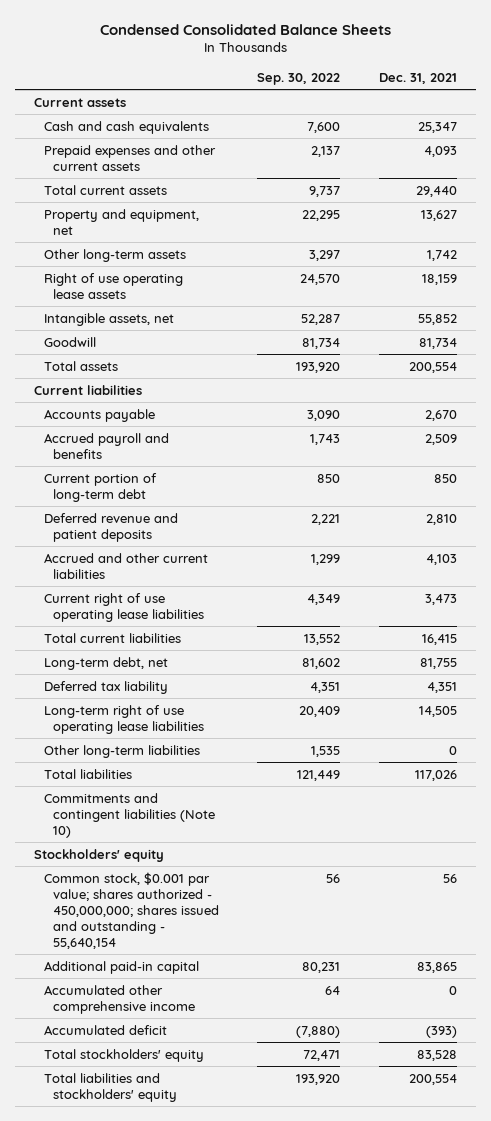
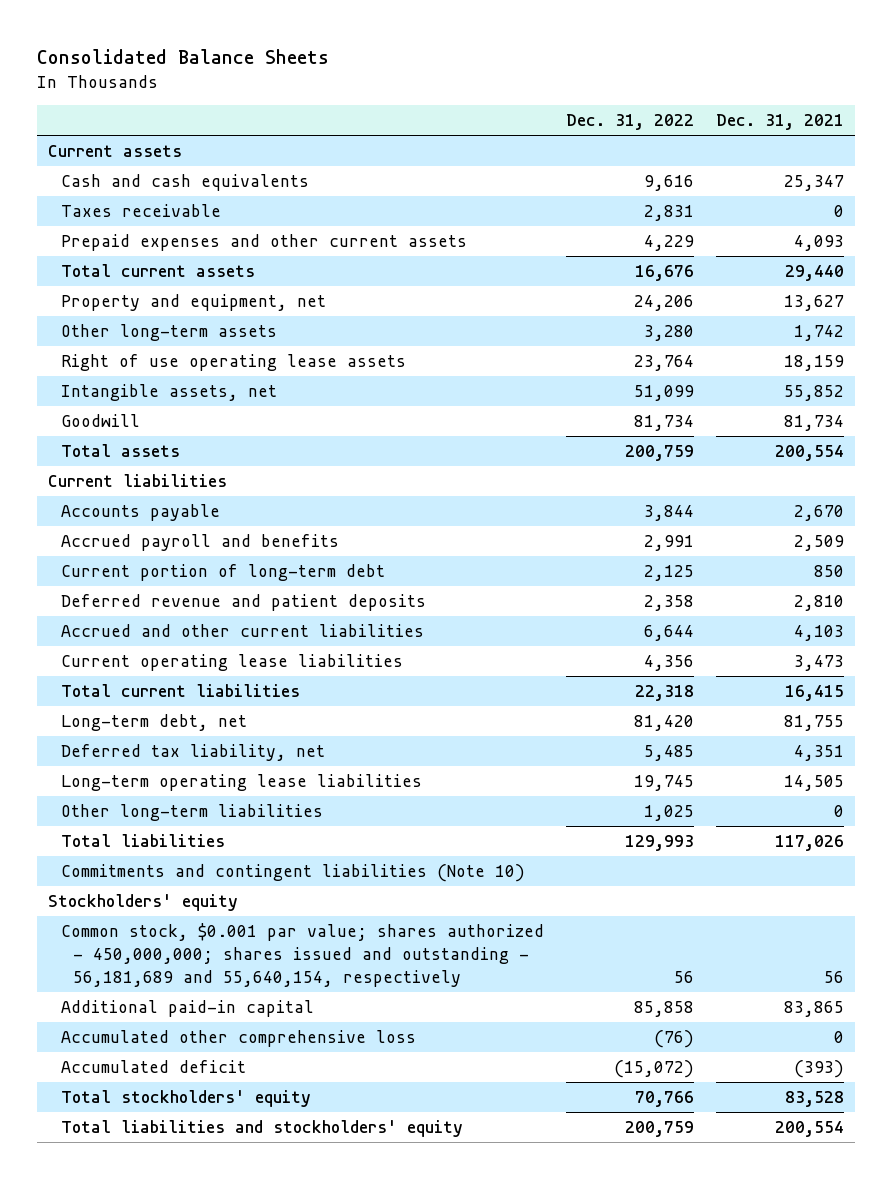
- Condensed Consolidated Balance Sheets
+ Consolidated Balance Sheets
- | Sep. 30, 2022 | Dec. 31, 2021
+ | Dec. 31, 2022 | Dec. 31, 2021
+ Taxes receivable | 2,831 | 0
- Current right of use operating lease liabilities | 4,349 | 3,473
+ Current operating lease liabilities | 4,356 | 3,473
- Deferred tax liability | 4,351 | 4,351
- Long-term right of use operating lease liabilities | 20,409 | 14,505
+ Deferred tax liability, net | 5,485 | 4,351
+ Long-term operating lease liabilities | 19,745 | 14,505
- Common stock, $0.001 par value; shares authorized - 450,000,000; shares issued and outstanding - 55,640,154 | 56 | 56
+ Common stock, $0.001 par value; shares authorized - 450,000,000; shares issued and outstanding - 56,181,689 and 55,640,154, respectively | 56 | 56
- Accumulated other comprehensive income | 64 | 0
+ Accumulated other comprehensive loss | (76) | 0

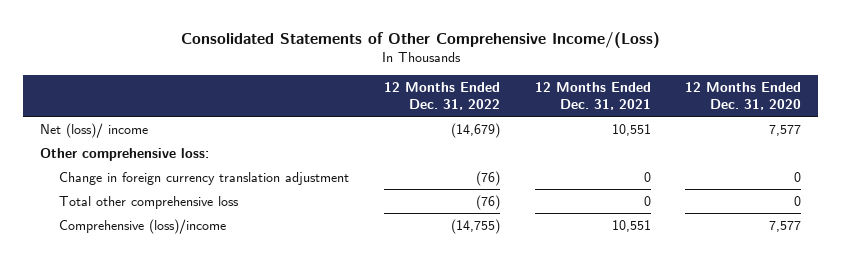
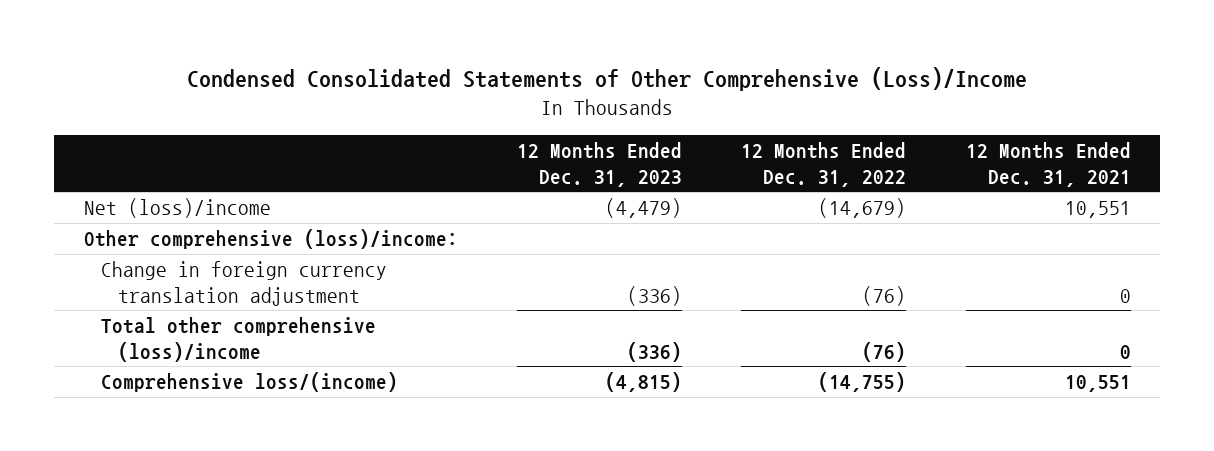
- Consolidated Statements of Other Comprehensive Income/(Loss)
+ Condensed Consolidated Statements of Other Comprehensive (Loss)/Income
- | 12 Months Ended Dec. 31, 2022 | 12 Months Ended Dec. 31, 2021 | 12 Months Ended Dec. 31, 2020
+ | 12 Months Ended Dec. 31, 2023 | 12 Months Ended Dec. 31, 2022 | 12 Months Ended Dec. 31, 2021
- Net (loss)/ income | (14,679) | 10,551 | 7,577
- Other comprehensive loss:
+ Net (loss)/income | (4,479) | (14,679) | 10,551
+ Other comprehensive (loss)/income:
- Total other comprehensive loss | (76) | 0 | 0
- Comprehensive (loss)/income | (14,755) | 10,551 | 7,577
+ Total other comprehensive (loss)/income | (336) | (76) | 0
+ Comprehensive loss/(income) | (4,815) | (14,755) | 10,551

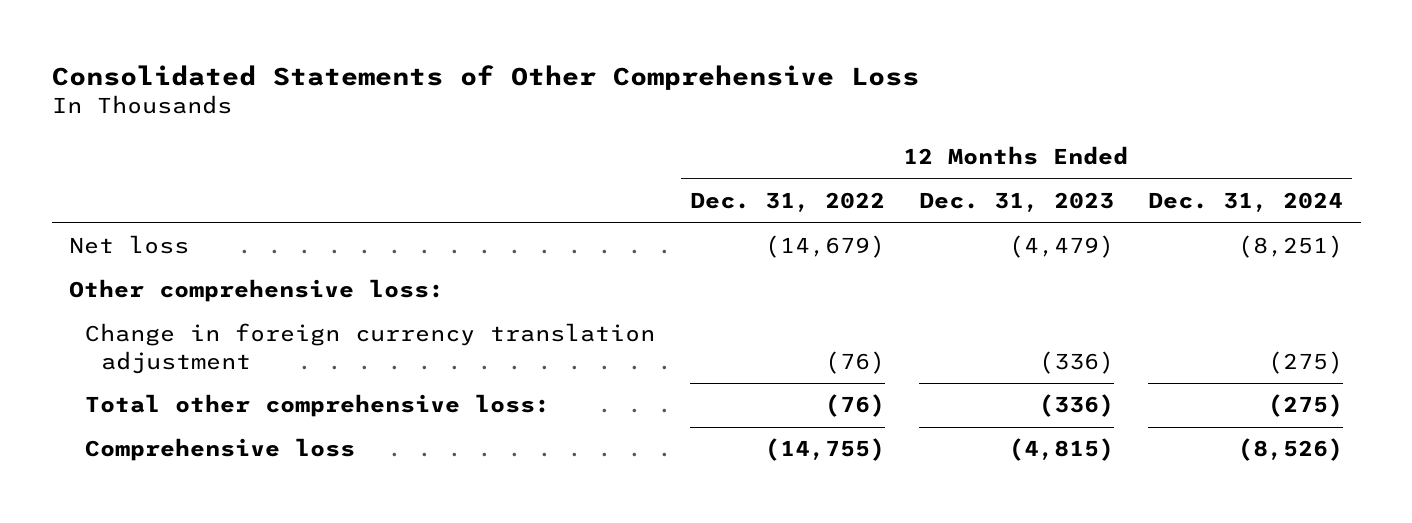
- Condensed Consolidated Statements of Other Comprehensive (Loss)/Income
+ Consolidated Statements of Other Comprehensive Loss
- | 12 Months Ended Dec. 31, 2023 | 12 Months Ended Dec. 31, 2022 | 12 Months Ended Dec. 31, 2021
+ | 12 Months Ended Dec. 31, 2022 | 12 Months Ended Dec. 31, 2023 | 12 Months Ended Dec. 31, 2024
- Net (loss)/income | (4,479) | (14,679) | 10,551
- Other comprehensive (loss)/income:
+ Net loss | (14,679) | (4,479) | (8,251)
+ Other comprehensive loss:
- Total other comprehensive (loss)/income | (336) | (76) | 0
- Comprehensive loss/(income) | (4,815) | (14,755) | 10,551
+ Total other comprehensive loss: | (76) | (336) | (275)
+ Comprehensive loss | (14,755) | (4,815) | (8,526)

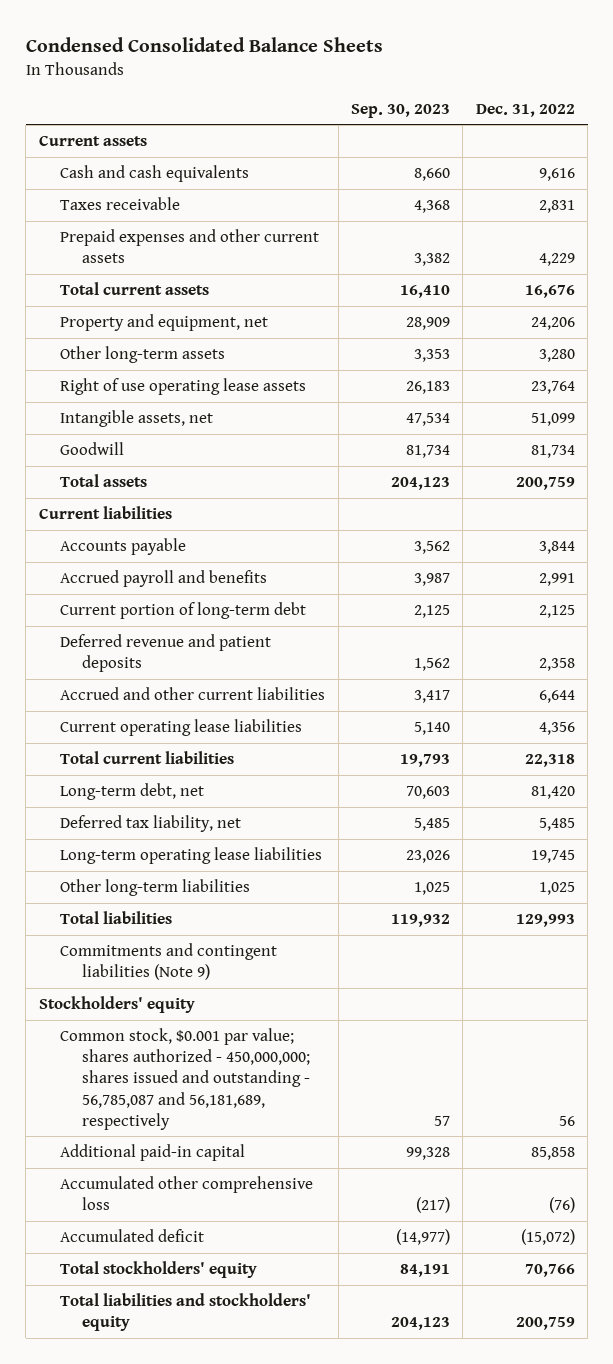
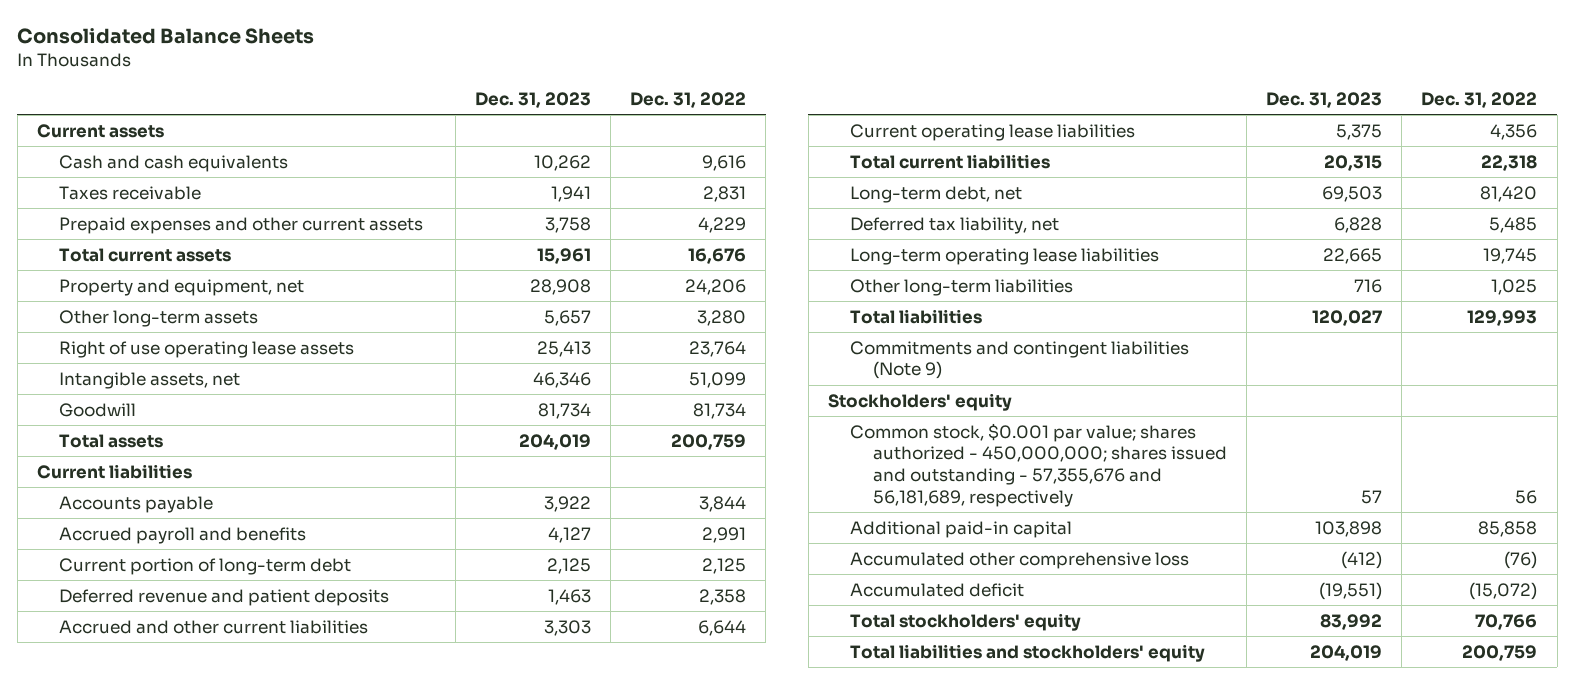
- Condensed Consolidated Balance Sheets
+ Consolidated Balance Sheets
- | Sep. 30, 2023 | Dec. 31, 2022
+ | Dec. 31, 2023 | Dec. 31, 2022
- Common stock, $0.001 par value; shares authorized - 450,000,000; shares issued and outstanding - 56,785,087 and 56,181,689, respectively | 57 | 56
+ Common stock, $0.001 par value; shares authorized - 450,000,000; shares issued and outstanding - 57,355,676 and 56,181,689, respectively | 57 | 56

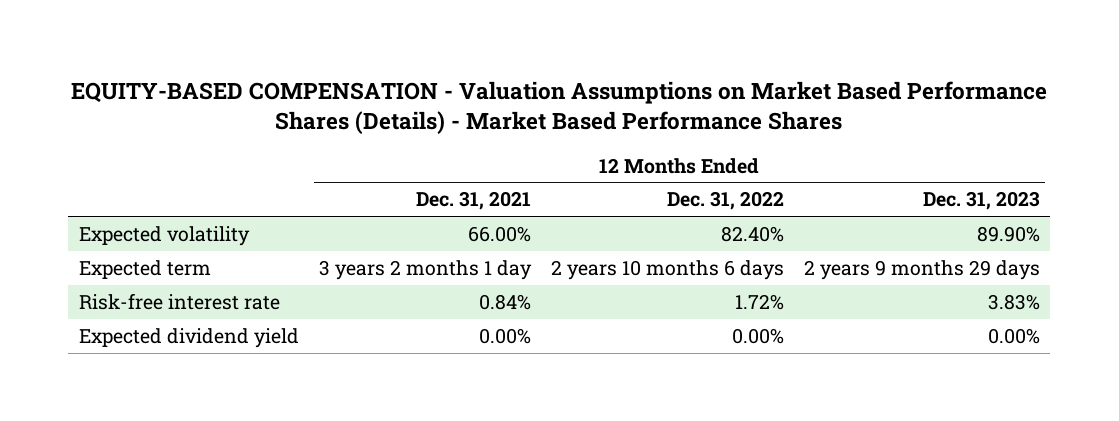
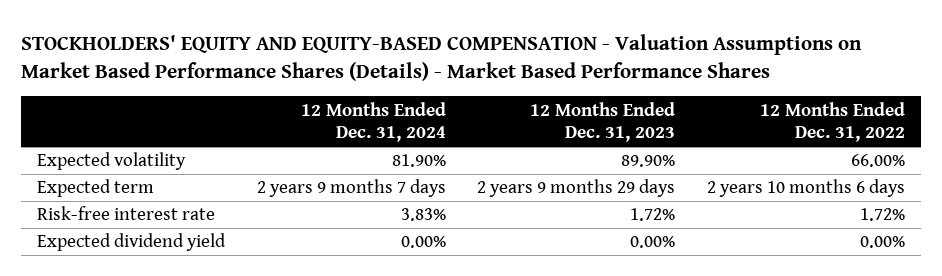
- EQUITY-BASED COMPENSATION - Valuation Assumptions on Market Based Performance Shares (Details) - Market Based Performance Shares
+ STOCKHOLDERS' EQUITY AND EQUITY-BASED COMPENSATION - Valuation Assumptions on Market Based Performance Shares (Details) - Market Based Performance Shares
- | 12 Months Ended Dec. 31, 2021 | 12 Months Ended Dec. 31, 2022 | 12 Months Ended Dec. 31, 2023
+ | 12 Months Ended Dec. 31, 2024 | 12 Months Ended Dec. 31, 2023 | 12 Months Ended Dec. 31, 2022
- Expected volatility | 66.00% | 82.40% | 89.90%
+ Expected volatility | 81.90% | 89.90% | 66.00%
- Risk-free interest rate | 0.84% | 1.72% | 3.83%
+ Risk-free interest rate | 3.83% | 1.72% | 1.72%

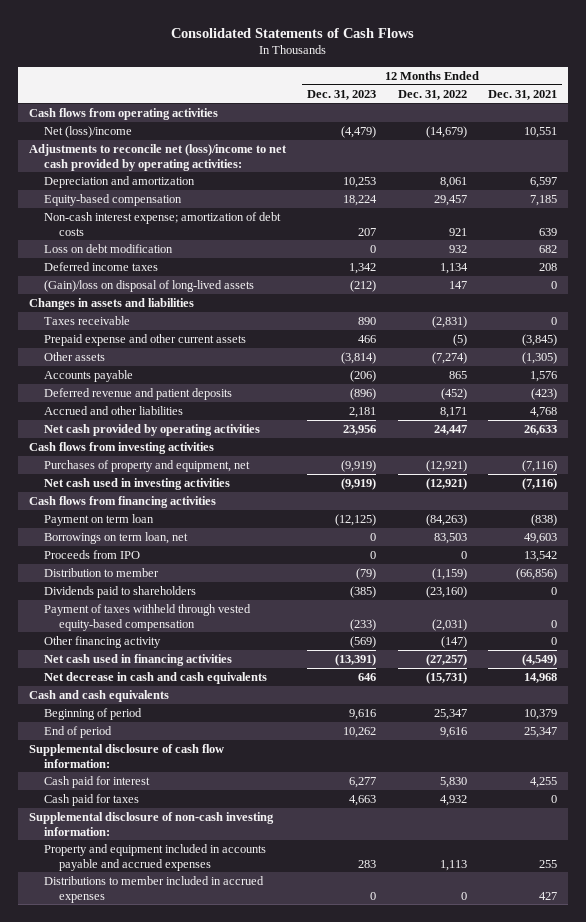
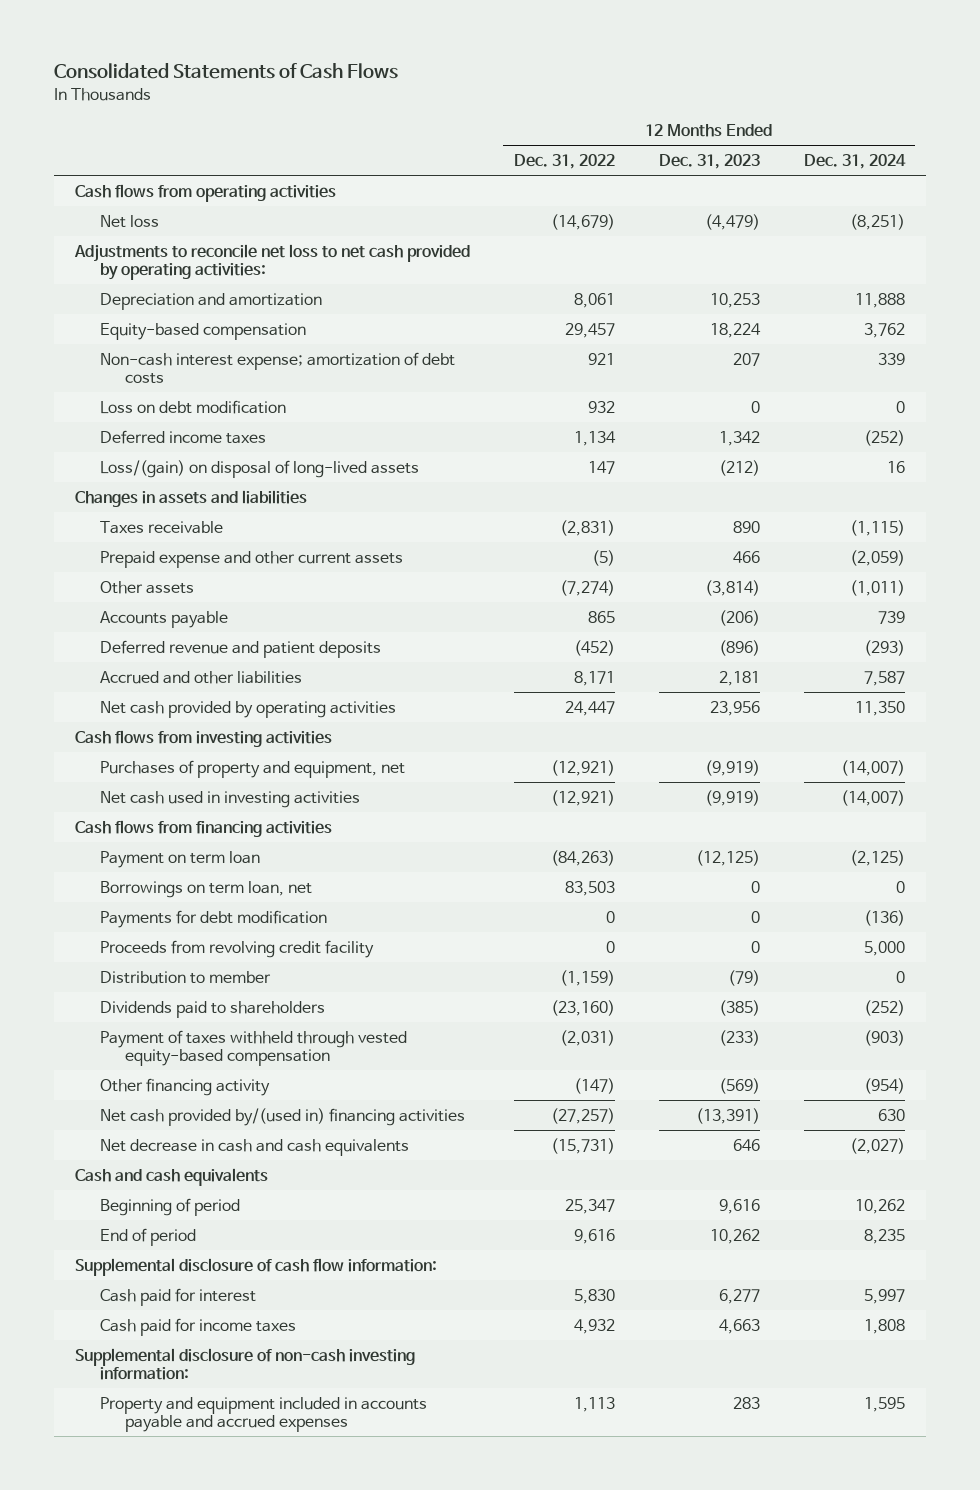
- | 12 Months Ended Dec. 31, 2023 | 12 Months Ended Dec. 31, 2022 | 12 Months Ended Dec. 31, 2021
+ | 12 Months Ended Dec. 31, 2022 | 12 Months Ended Dec. 31, 2023 | 12 Months Ended Dec. 31, 2024
- Net (loss)/income | (4,479) | (14,679) | 10,551
- Adjustments to reconcile net (loss)/income to net cash provided by operating activities:
+ Net loss | (14,679) | (4,479) | (8,251)
+ Adjustments to reconcile net loss to net cash provided by operating activities:
- (Gain)/loss on disposal of long-lived assets | (212) | 147 | 0
+ Loss/(gain) on disposal of long-lived assets | 147 | (212) | 16
- Proceeds from IPO | 0 | 0 | 13,542
+ Payments for debt modification | 0 | 0 | (136)
+ Proceeds from revolving credit facility | 0 | 0 | 5,000
- Net cash used in financing activities | (13,391) | (27,257) | (4,549)
+ Net cash provided by/(used in) financing activities | (27,257) | (13,391) | 630
- Cash paid for taxes | 4,663 | 4,932 | 0
+ Cash paid for income taxes | 4,932 | 4,663 | 1,808
- Distributions to member included in accrued expenses | 0 | 0 | 427

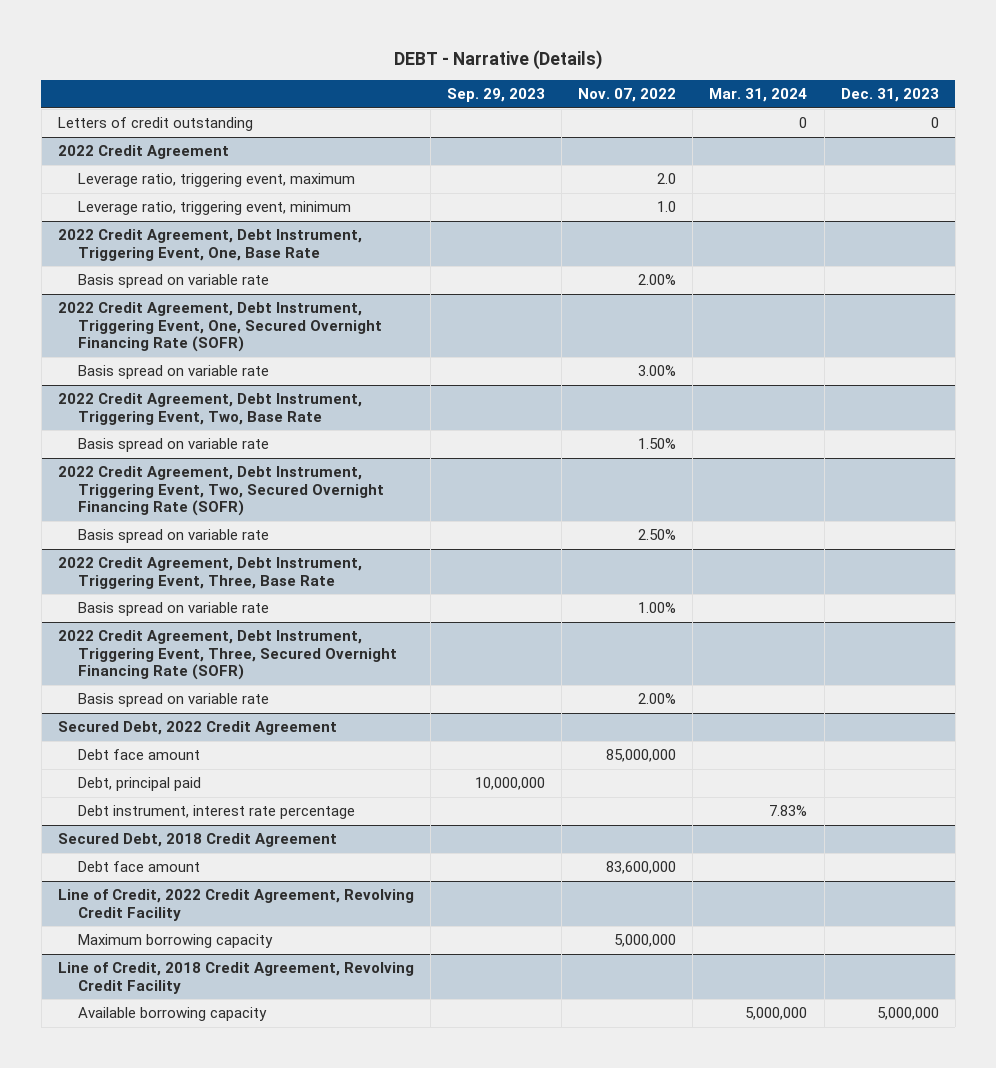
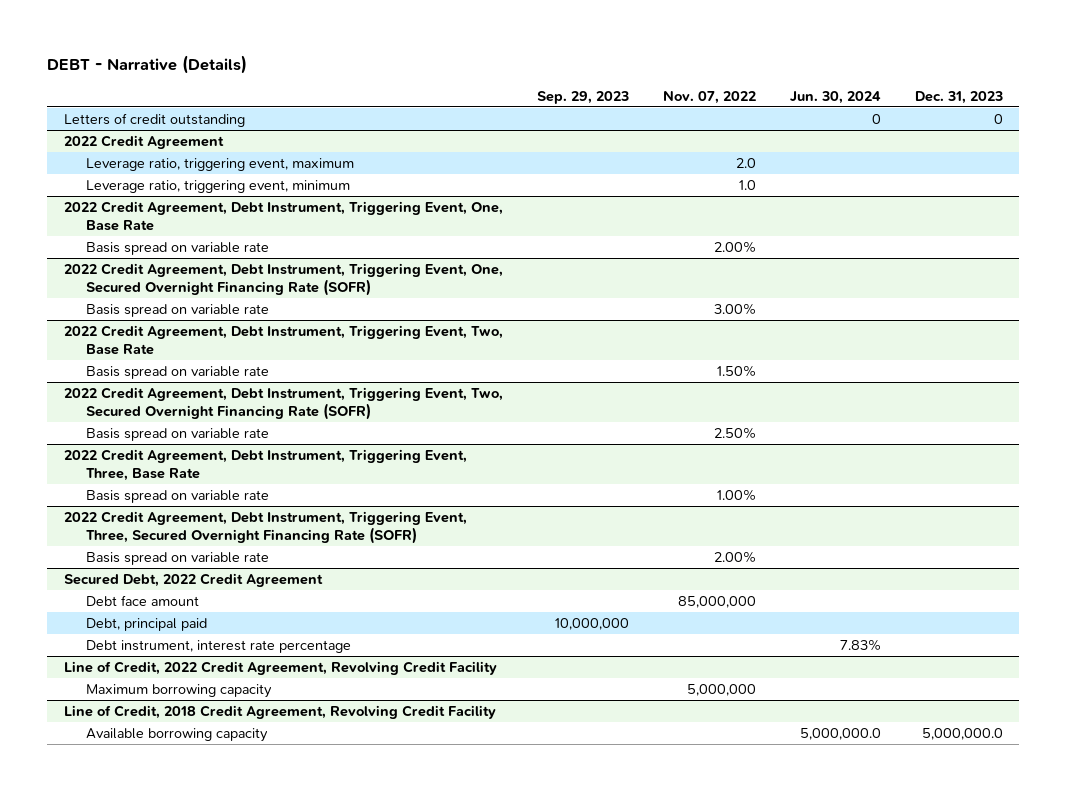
- | Sep. 29, 2023 | Nov. 07, 2022 | Mar. 31, 2024 | Dec. 31, 2023
+ | Sep. 29, 2023 | Nov. 07, 2022 | Jun. 30, 2024 | Dec. 31, 2023
- Secured Debt, 2018 Credit Agreement
- Debt face amount | | 83,600,000 | |
@ Line of Credit, 2018 Credit Agreement, Revolving Credit Facility
- Available borrowing capacity | | | 5,000,000 | 5,000,000
+ Available borrowing capacity | | | 5,000,000.0 | 5,000,000.0

